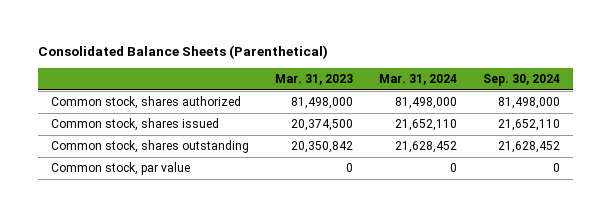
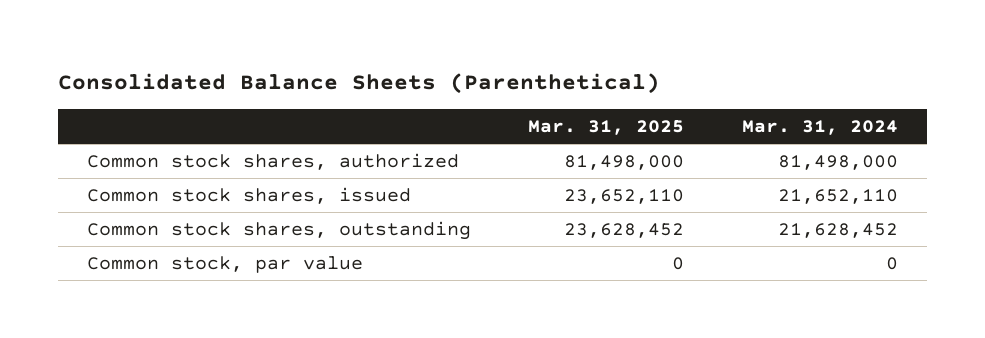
- | Mar. 31, 2023 | Mar. 31, 2024 | Sep. 30, 2024
+ | Mar. 31, 2025 | Mar. 31, 2024
- Common stock, shares authorized | 81,498,000 | 81,498,000 | 81,498,000
- Common stock, shares issued | 20,374,500 | 21,652,110 | 21,652,110
- Common stock, shares outstanding | 20,350,842 | 21,628,452 | 21,628,452
+ Common stock shares, authorized | 81,498,000 | 81,498,000
+ Common stock shares, issued | 23,652,110 | 21,652,110
+ Common stock shares, outstanding | 23,628,452 | 21,628,452

